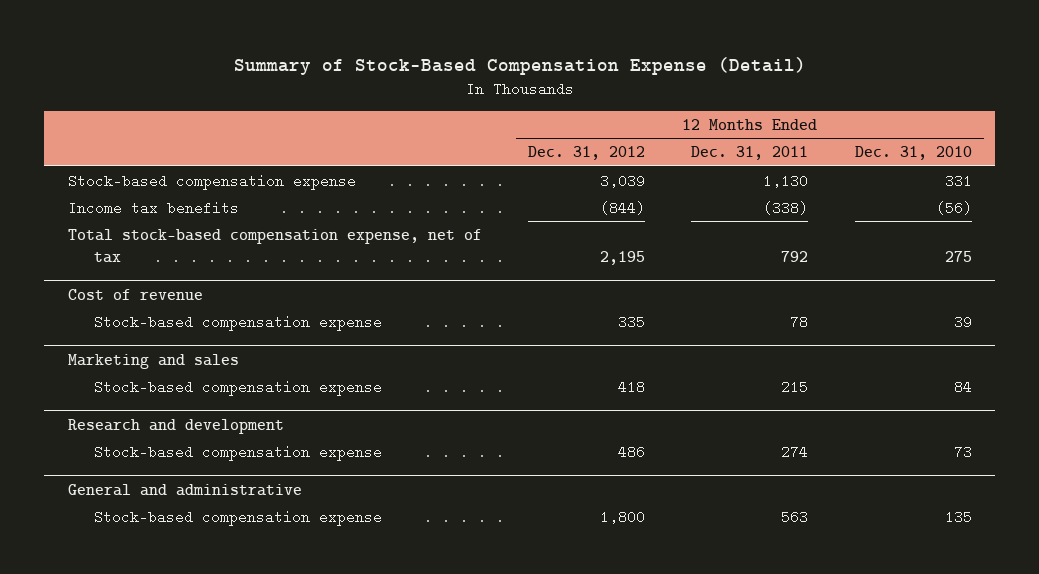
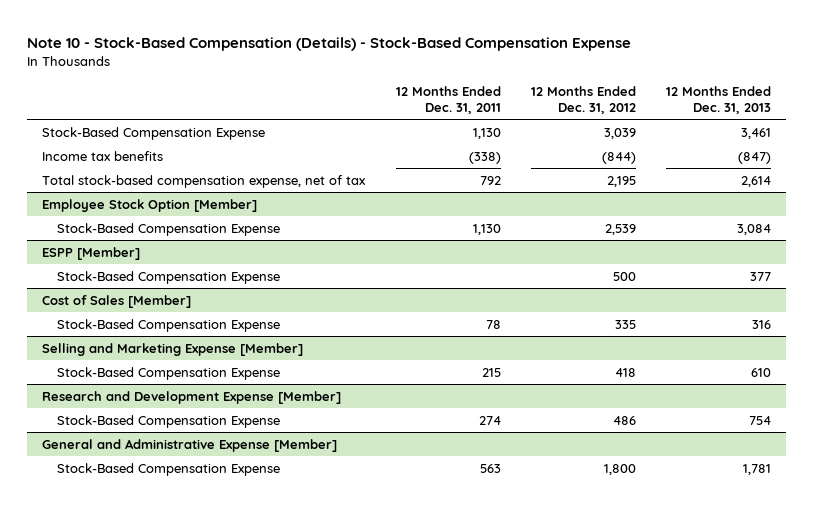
- Summary of Stock-Based Compensation Expense (Detail)
+ Note 10 - Stock-Based Compensation (Details) - Stock-Based Compensation Expense
- | 12 Months Ended Dec. 31, 2012 | 12 Months Ended Dec. 31, 2011 | 12 Months Ended Dec. 31, 2010
+ | 12 Months Ended Dec. 31, 2011 | 12 Months Ended Dec. 31, 2012 | 12 Months Ended Dec. 31, 2013
- Stock-based compensation expense | 3,039 | 1,130 | 331
+ Stock-Based Compensation Expense | 1,130 | 3,039 | 3,461
- Cost of revenue
- Stock-based compensation expense | 335 | 78 | 39
- Marketing and sales
- Stock-based compensation expense | 418 | 215 | 84
- Research and development
- Stock-based compensation expense | 486 | 274 | 73
- General and administrative
- Stock-based compensation expense | 1,800 | 563 | 135
+ Employee Stock Option [Member]
+ Stock-Based Compensation Expense | 1,130 | 2,539 | 3,084
+ ESPP [Member]
+ Stock-Based Compensation Expense | | 500 | 377
+ Cost of Sales [Member]
+ Stock-Based Compensation Expense | 78 | 335 | 316
+ Selling and Marketing Expense [Member]
+ Stock-Based Compensation Expense | 215 | 418 | 610
+ Research and Development Expense [Member]
+ Stock-Based Compensation Expense | 274 | 486 | 754
+ General and Administrative Expense [Member]
+ Stock-Based Compensation Expense | 563 | 1,800 | 1,781

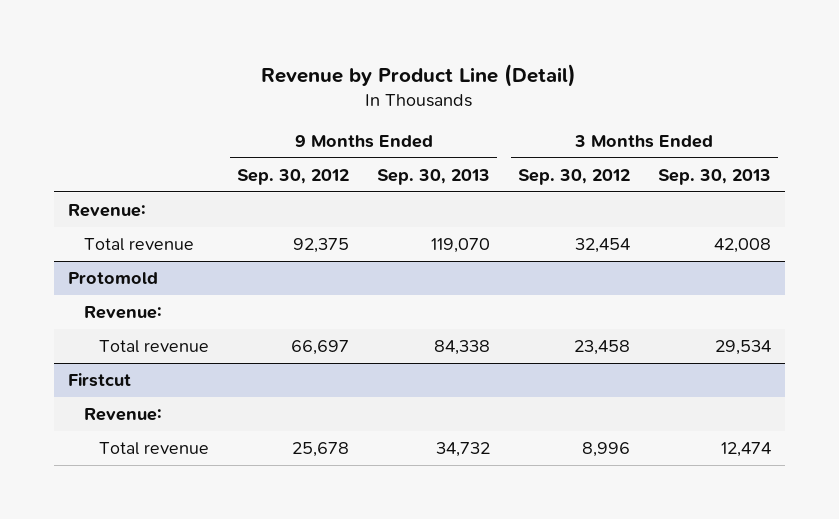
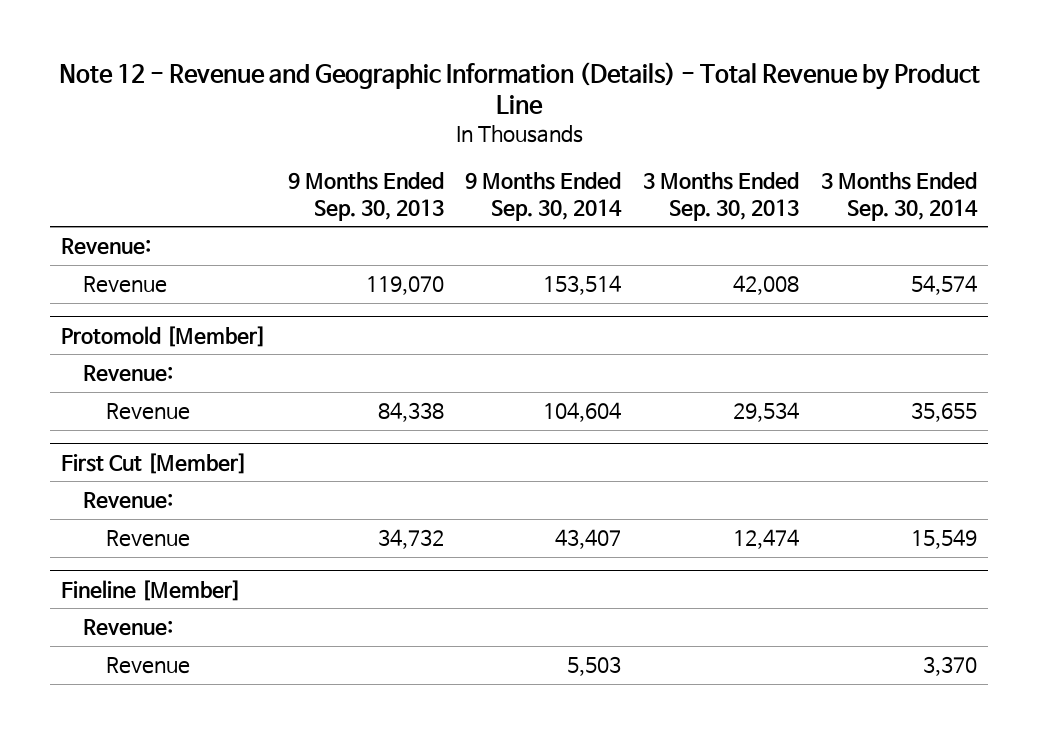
- Revenue by Product Line (Detail)
+ Note 12 - Revenue and Geographic Information (Details) - Total Revenue by Product Line
- | 9 Months Ended Sep. 30, 2012 | 9 Months Ended Sep. 30, 2013 | 3 Months Ended Sep. 30, 2012 | 3 Months Ended Sep. 30, 2013
+ | 9 Months Ended Sep. 30, 2013 | 9 Months Ended Sep. 30, 2014 | 3 Months Ended Sep. 30, 2013 | 3 Months Ended Sep. 30, 2014
- Total revenue | 92,375 | 119,070 | 32,454 | 42,008
- Protomold
+ Revenue | 119,070 | 153,514 | 42,008 | 54,574
+ Protomold [Member]
- Total revenue | 66,697 | 84,338 | 23,458 | 29,534
- Firstcut
+ Revenue | 84,338 | 104,604 | 29,534 | 35,655
+ First Cut [Member]
- Total revenue | 25,678 | 34,732 | 8,996 | 12,474
+ Revenue | 34,732 | 43,407 | 12,474 | 15,549
+ Fineline [Member]
+ Revenue:
+ Revenue | | 5,503 | | 3,370

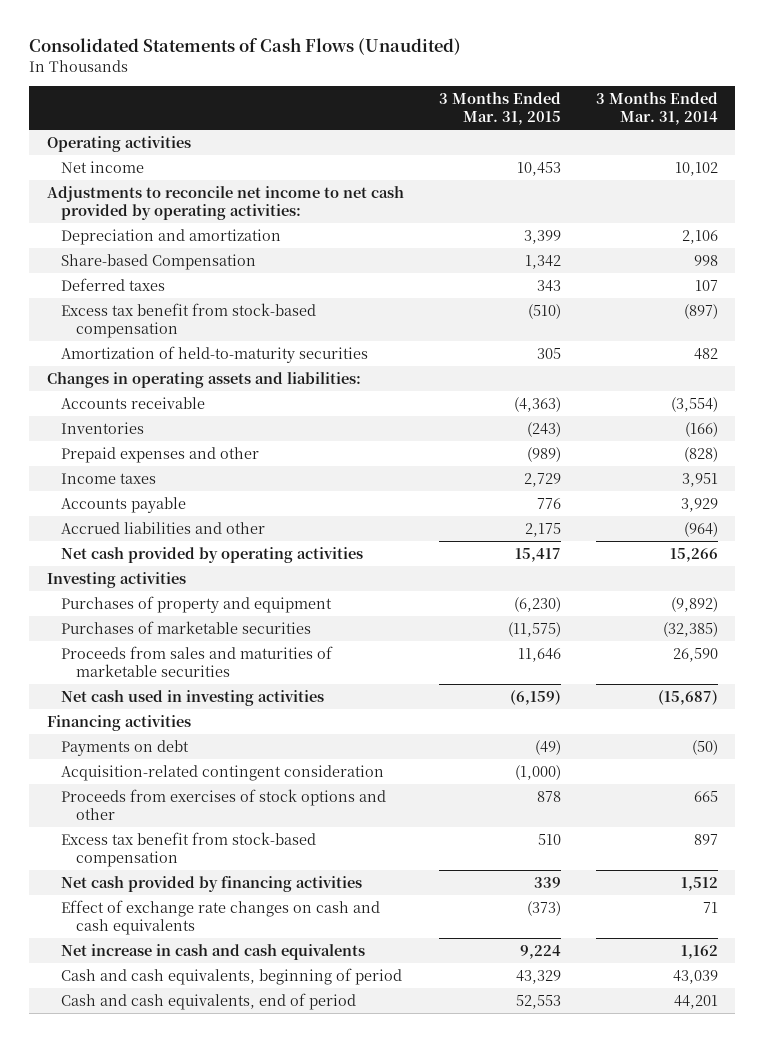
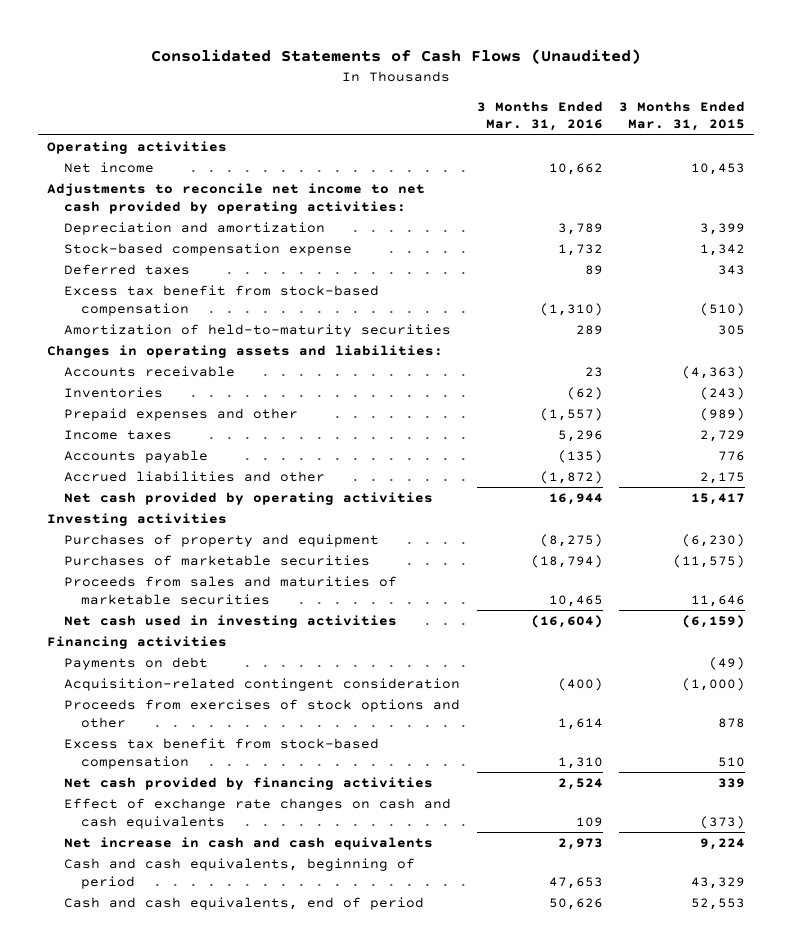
- | 3 Months Ended Mar. 31, 2015 | 3 Months Ended Mar. 31, 2014
+ | 3 Months Ended Mar. 31, 2016 | 3 Months Ended Mar. 31, 2015
- Share-based Compensation | 1,342 | 998
+ Stock-based compensation expense | 1,732 | 1,342

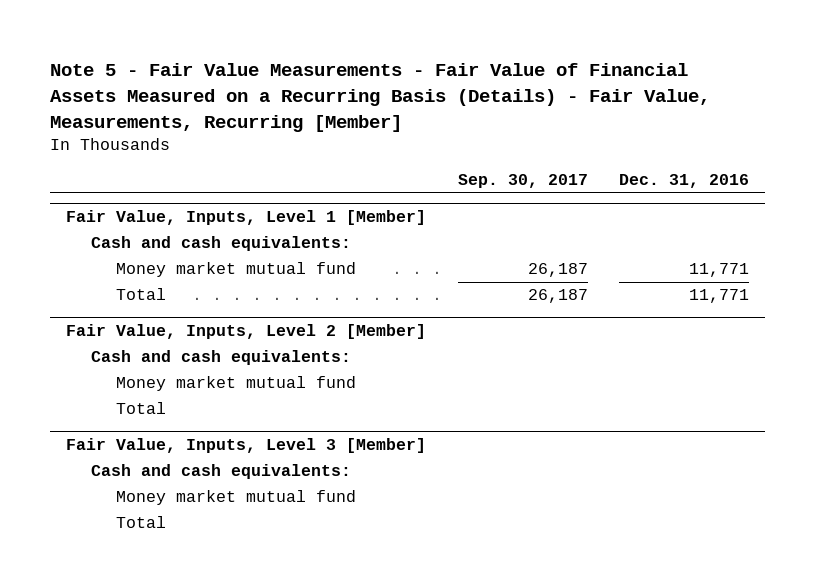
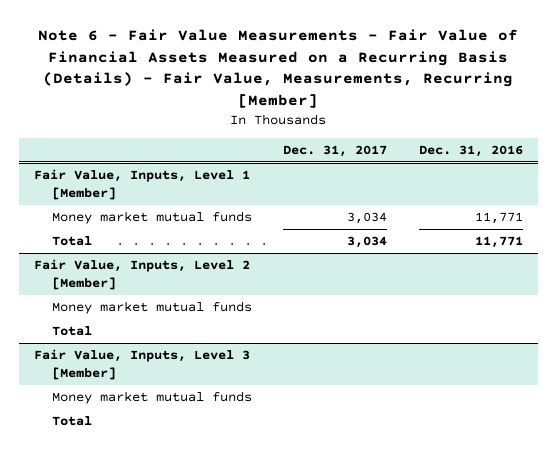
- Note 5 - Fair Value Measurements - Fair Value of Financial Assets Measured on a Recurring Basis (Details) - Fair Value, Measurements, Recurring [Member]
+ Note 6 - Fair Value Measurements - Fair Value of Financial Assets Measured on a Recurring Basis (Details) - Fair Value, Measurements, Recurring [Member]
- | Sep. 30, 2017 | Dec. 31, 2016
+ | Dec. 31, 2017 | Dec. 31, 2016
@ Fair Value, Inputs, Level 1 [Member]
- Cash and cash equivalents:
- Money market mutual fund | 26,187 | 11,771
+ Money market mutual funds | 3,034 | 11,771
@ Fair Value, Inputs, Level 2 [Member]
- Cash and cash equivalents:
- Money market mutual fund
+ Money market mutual funds
@ Fair Value, Inputs, Level 3 [Member]
- Cash and cash equivalents:
- Money market mutual fund
+ Money market mutual funds

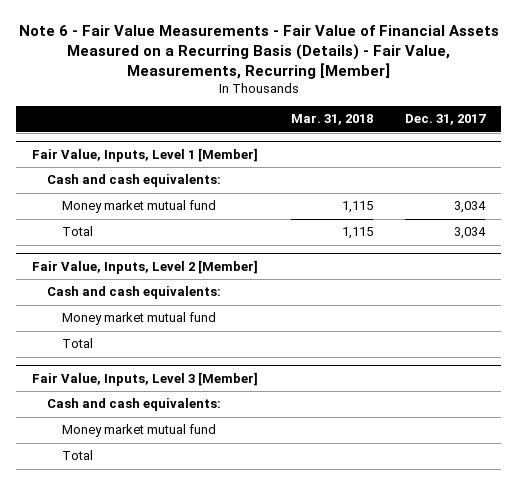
- | Dec. 31, 2017 | Dec. 31, 2016
+ | Mar. 31, 2018 | Dec. 31, 2017
@ Fair Value, Inputs, Level 1 [Member]
- Money market mutual funds | 3,034 | 11,771
+ Cash and cash equivalents:
+ Money market mutual fund | 1,115 | 3,034
@ Fair Value, Inputs, Level 2 [Member]
- Money market mutual funds
+ Cash and cash equivalents:
+ Money market mutual fund
@ Fair Value, Inputs, Level 3 [Member]
- Money market mutual funds
+ Cash and cash equivalents:
+ Money market mutual fund

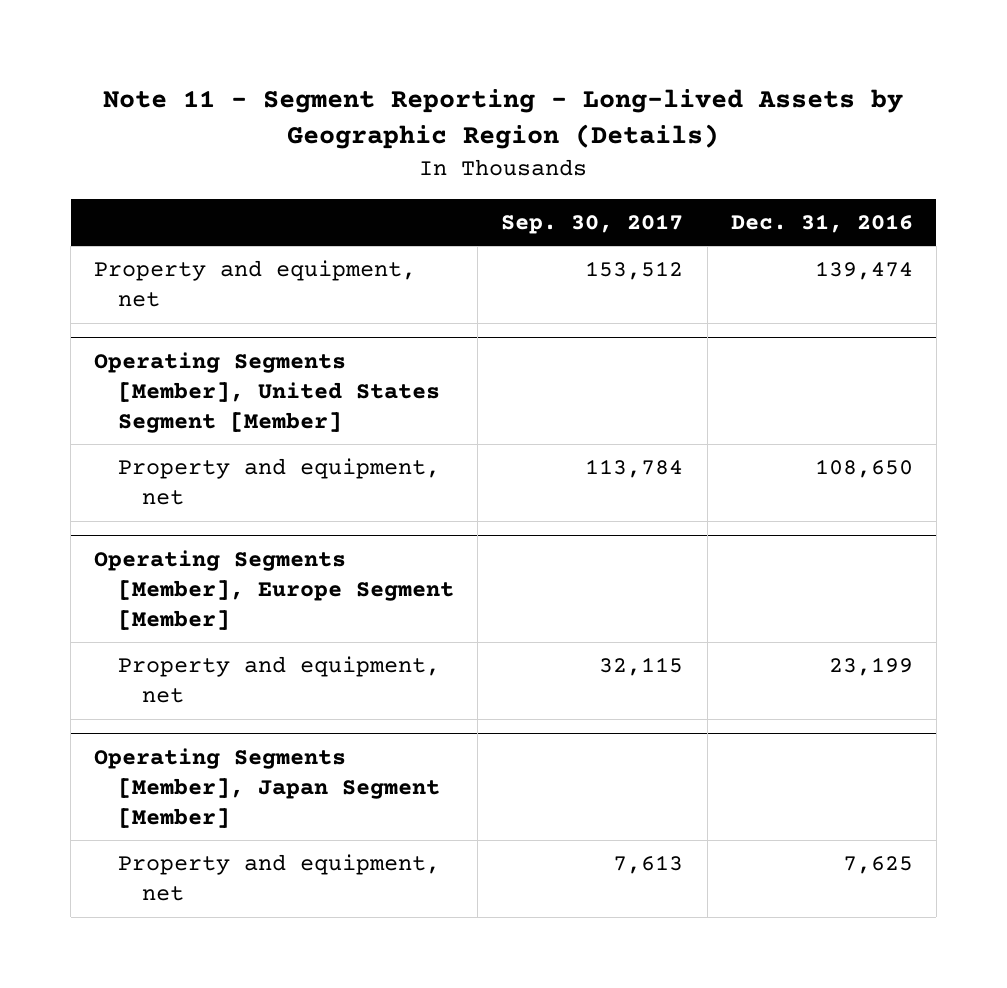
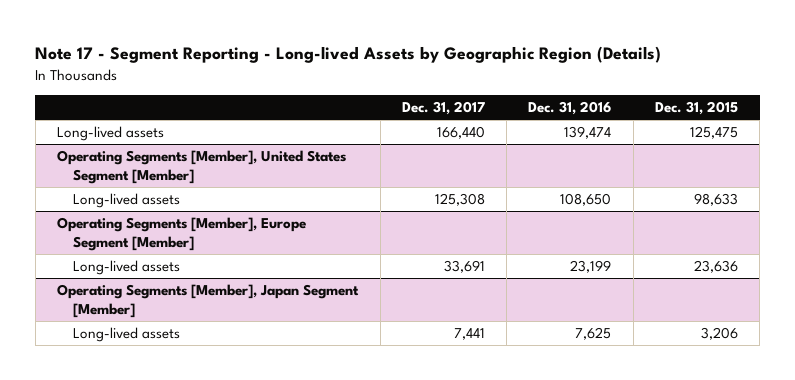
- Note 11 - Segment Reporting - Long-lived Assets by Geographic Region (Details)
+ Note 17 - Segment Reporting - Long-lived Assets by Geographic Region (Details)
- | Sep. 30, 2017 | Dec. 31, 2016
+ | Dec. 31, 2017 | Dec. 31, 2016 | Dec. 31, 2015
- Property and equipment, net | 153,512 | 139,474
+ Long-lived assets | 166,440 | 139,474 | 125,475
@ Operating Segments [Member], United States Segment [Member]
- Property and equipment, net | 113,784 | 108,650
+ Long-lived assets | 125,308 | 108,650 | 98,633
@ Operating Segments [Member], Europe Segment [Member]
- Property and equipment, net | 32,115 | 23,199
+ Long-lived assets | 33,691 | 23,199 | 23,636
@ Operating Segments [Member], Japan Segment [Member]
- Property and equipment, net | 7,613 | 7,625
+ Long-lived assets | 7,441 | 7,625 | 3,206

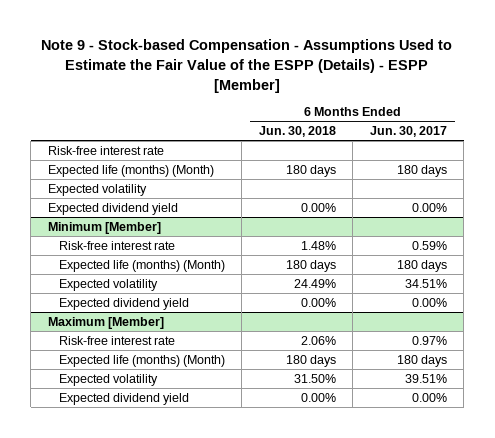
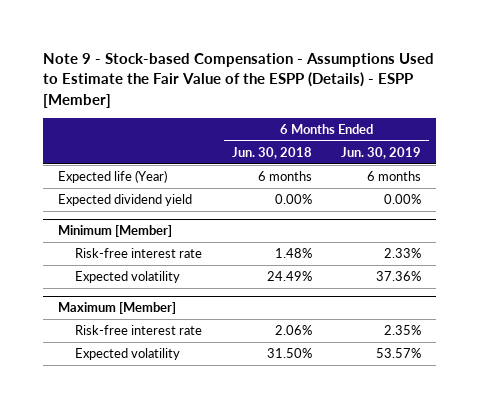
- | 6 Months Ended Jun. 30, 2018 | 6 Months Ended Jun. 30, 2017
+ | 6 Months Ended Jun. 30, 2018 | 6 Months Ended Jun. 30, 2019
- Risk-free interest rate
- Expected life (months) (Month) | 180 days | 180 days
- Expected volatility
+ Expected life (Year) | 6 months | 6 months
@ Minimum [Member]
- Expected life (months) (Month) | 180 days | 180 days
- Expected dividend yield | 0.00% | 0.00%
@ Maximum [Member]
- Expected life (months) (Month) | 180 days | 180 days
- Expected dividend yield | 0.00% | 0.00%

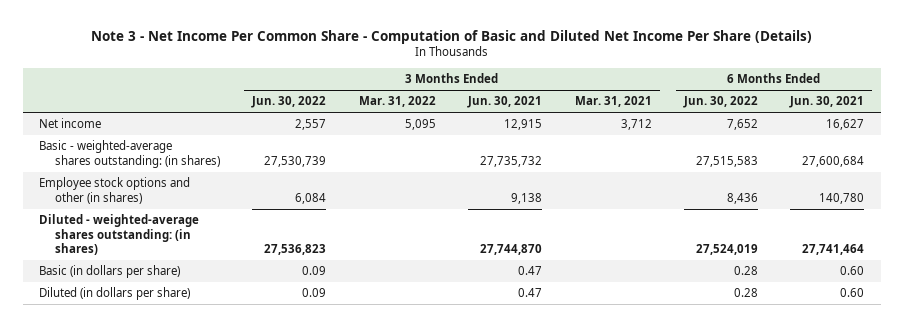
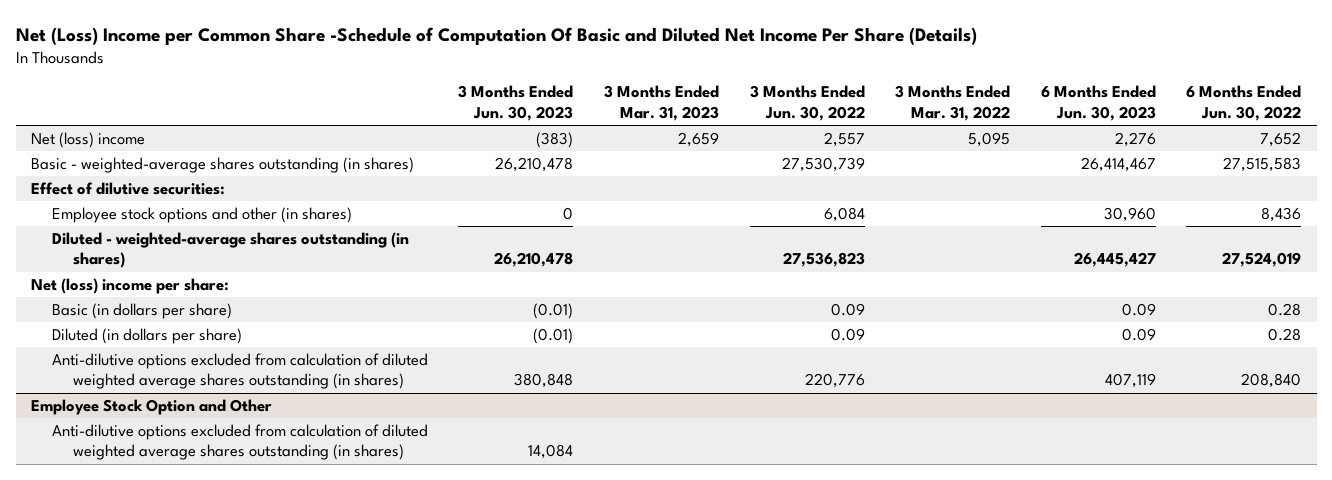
- Note 3 - Net Income Per Common Share - Computation of Basic and Diluted Net Income Per Share (Details)
+ Net (Loss) Income per Common Share -Schedule of Computation Of Basic and Diluted Net Income Per Share (Details)
- | 3 Months Ended Jun. 30, 2022 | 3 Months Ended Mar. 31, 2022 | 3 Months Ended Jun. 30, 2021 | 3 Months Ended Mar. 31, 2021 | 6 Months Ended Jun. 30, 2022 | 6 Months Ended Jun. 30, 2021
+ | 3 Months Ended Jun. 30, 2023 | 3 Months Ended Mar. 31, 2023 | 3 Months Ended Jun. 30, 2022 | 3 Months Ended Mar. 31, 2022 | 6 Months Ended Jun. 30, 2023 | 6 Months Ended Jun. 30, 2022
- Net income | 2,557 | 5,095 | 12,915 | 3,712 | 7,652 | 16,627
- Basic - weighted-average shares outstanding: (in shares) | 27,530,739 | | 27,735,732 | | 27,515,583 | 27,600,684
+ Net (loss) income | (383) | 2,659 | 2,557 | 5,095 | 2,276 | 7,652
+ Basic - weighted-average shares outstanding (in shares) | 26,210,478 | | 27,530,739 | | 26,414,467 | 27,515,583
+ Effect of dilutive securities:
- Diluted - weighted-average shares outstanding: (in shares) | 27,536,823 | | 27,744,870 | | 27,524,019 | 27,741,464
+ Diluted - weighted-average shares outstanding (in shares) | 26,210,478 | | 27,536,823 | | 26,445,427 | 27,524,019
+ Net (loss) income per share:
+ Anti-dilutive options excluded from calculation of diluted weighted average shares outstanding (in shares) | 380,848 | | 220,776 | | 407,119 | 208,840
+ Employee Stock Option and Other
+ Anti-dilutive options excluded from calculation of diluted weighted average shares outstanding (in shares) | 14,084 | | | | |

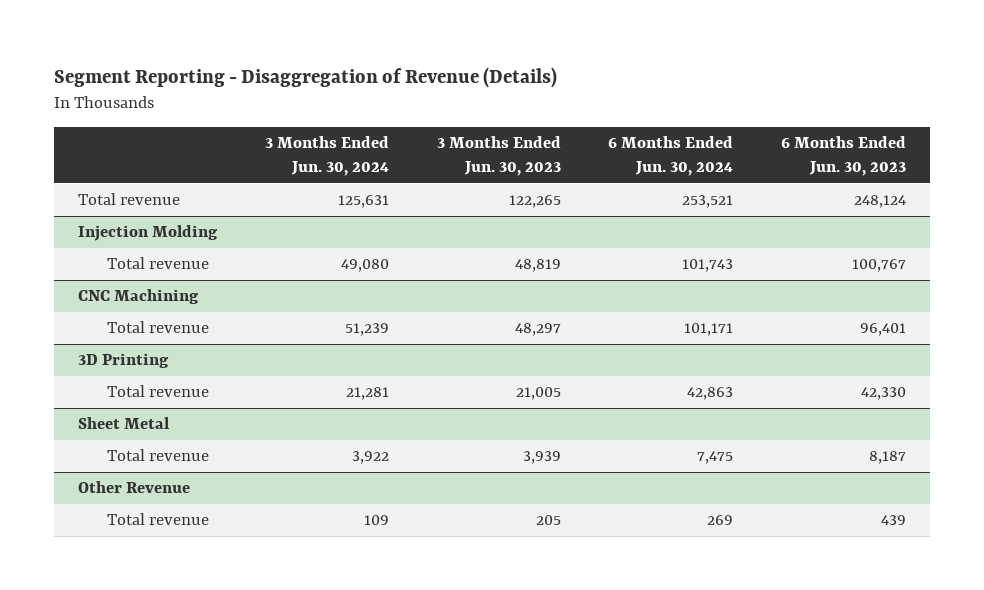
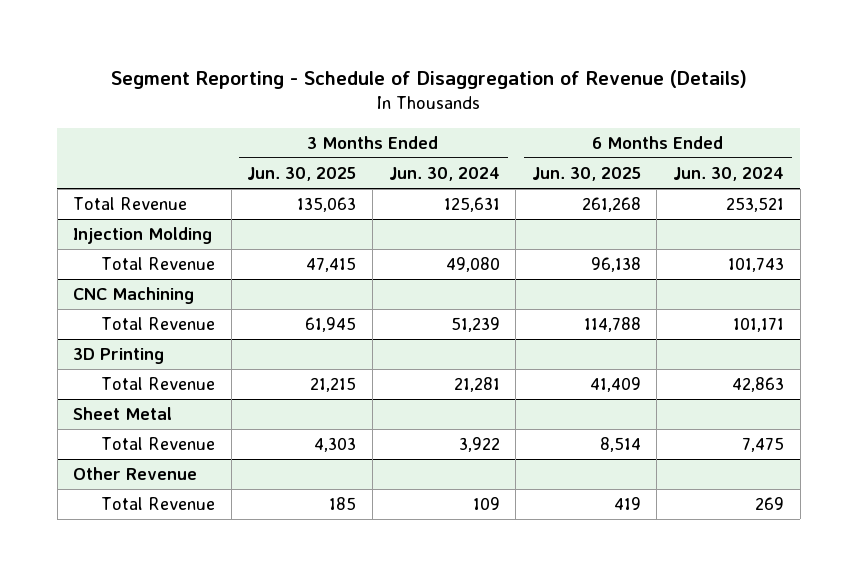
- Segment Reporting - Disaggregation of Revenue (Details)
+ Segment Reporting - Schedule of Disaggregation of Revenue (Details)
- | 3 Months Ended Jun. 30, 2024 | 3 Months Ended Jun. 30, 2023 | 6 Months Ended Jun. 30, 2024 | 6 Months Ended Jun. 30, 2023
+ | 3 Months Ended Jun. 30, 2025 | 3 Months Ended Jun. 30, 2024 | 6 Months Ended Jun. 30, 2025 | 6 Months Ended Jun. 30, 2024
- Total revenue | 125,631 | 122,265 | 253,521 | 248,124
+ Total Revenue | 135,063 | 125,631 | 261,268 | 253,521
@ Injection Molding
- Total revenue | 49,080 | 48,819 | 101,743 | 100,767
+ Total Revenue | 47,415 | 49,080 | 96,138 | 101,743
@ CNC Machining
- Total revenue | 51,239 | 48,297 | 101,171 | 96,401
+ Total Revenue | 61,945 | 51,239 | 114,788 | 101,171
@ 3D Printing
- Total revenue | 21,281 | 21,005 | 42,863 | 42,330
+ Total Revenue | 21,215 | 21,281 | 41,409 | 42,863
@ Sheet Metal
- Total revenue | 3,922 | 3,939 | 7,475 | 8,187
+ Total Revenue | 4,303 | 3,922 | 8,514 | 7,475
@ Other Revenue
- Total revenue | 109 | 205 | 269 | 439
+ Total Revenue | 185 | 109 | 419 | 269

